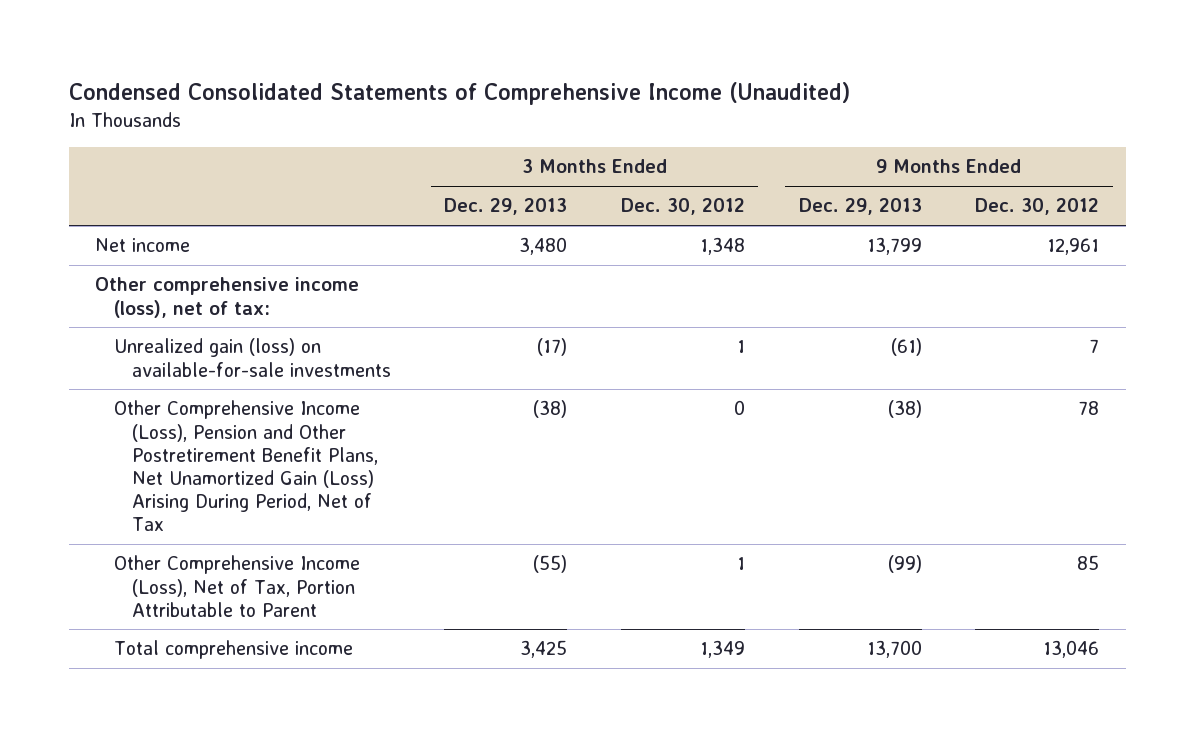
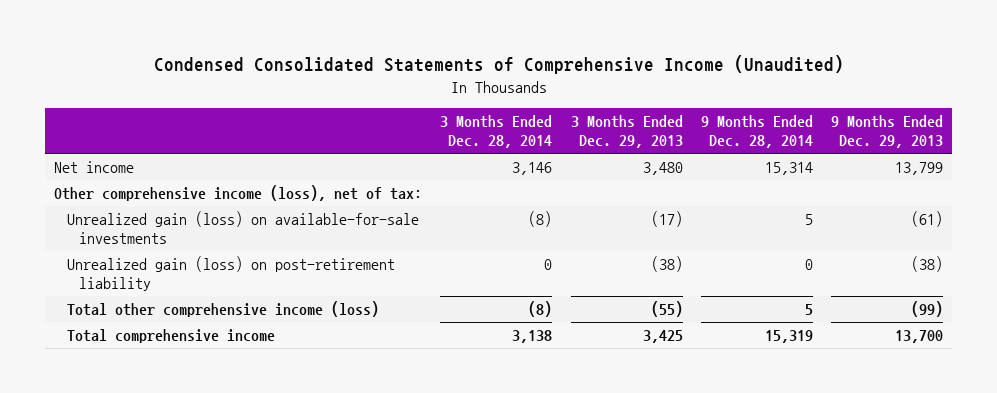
- | 3 Months Ended Dec. 29, 2013 | 3 Months Ended Dec. 30, 2012 | 9 Months Ended Dec. 29, 2013 | 9 Months Ended Dec. 30, 2012
+ | 3 Months Ended Dec. 28, 2014 | 3 Months Ended Dec. 29, 2013 | 9 Months Ended Dec. 28, 2014 | 9 Months Ended Dec. 29, 2013
- Other Comprehensive Income (Loss), Pension and Other Postretirement Benefit Plans, Net Unamortized Gain (Loss) Arising During Period, Net of Tax | (38) | 0 | (38) | 78
- Other Comprehensive Income (Loss), Net of Tax, Portion Attributable to Parent | (55) | 1 | (99) | 85
+ Unrealized gain (loss) on post-retirement liability | 0 | (38) | 0 | (38)
+ Total other comprehensive income (loss) | (8) | (55) | 5 | (99)

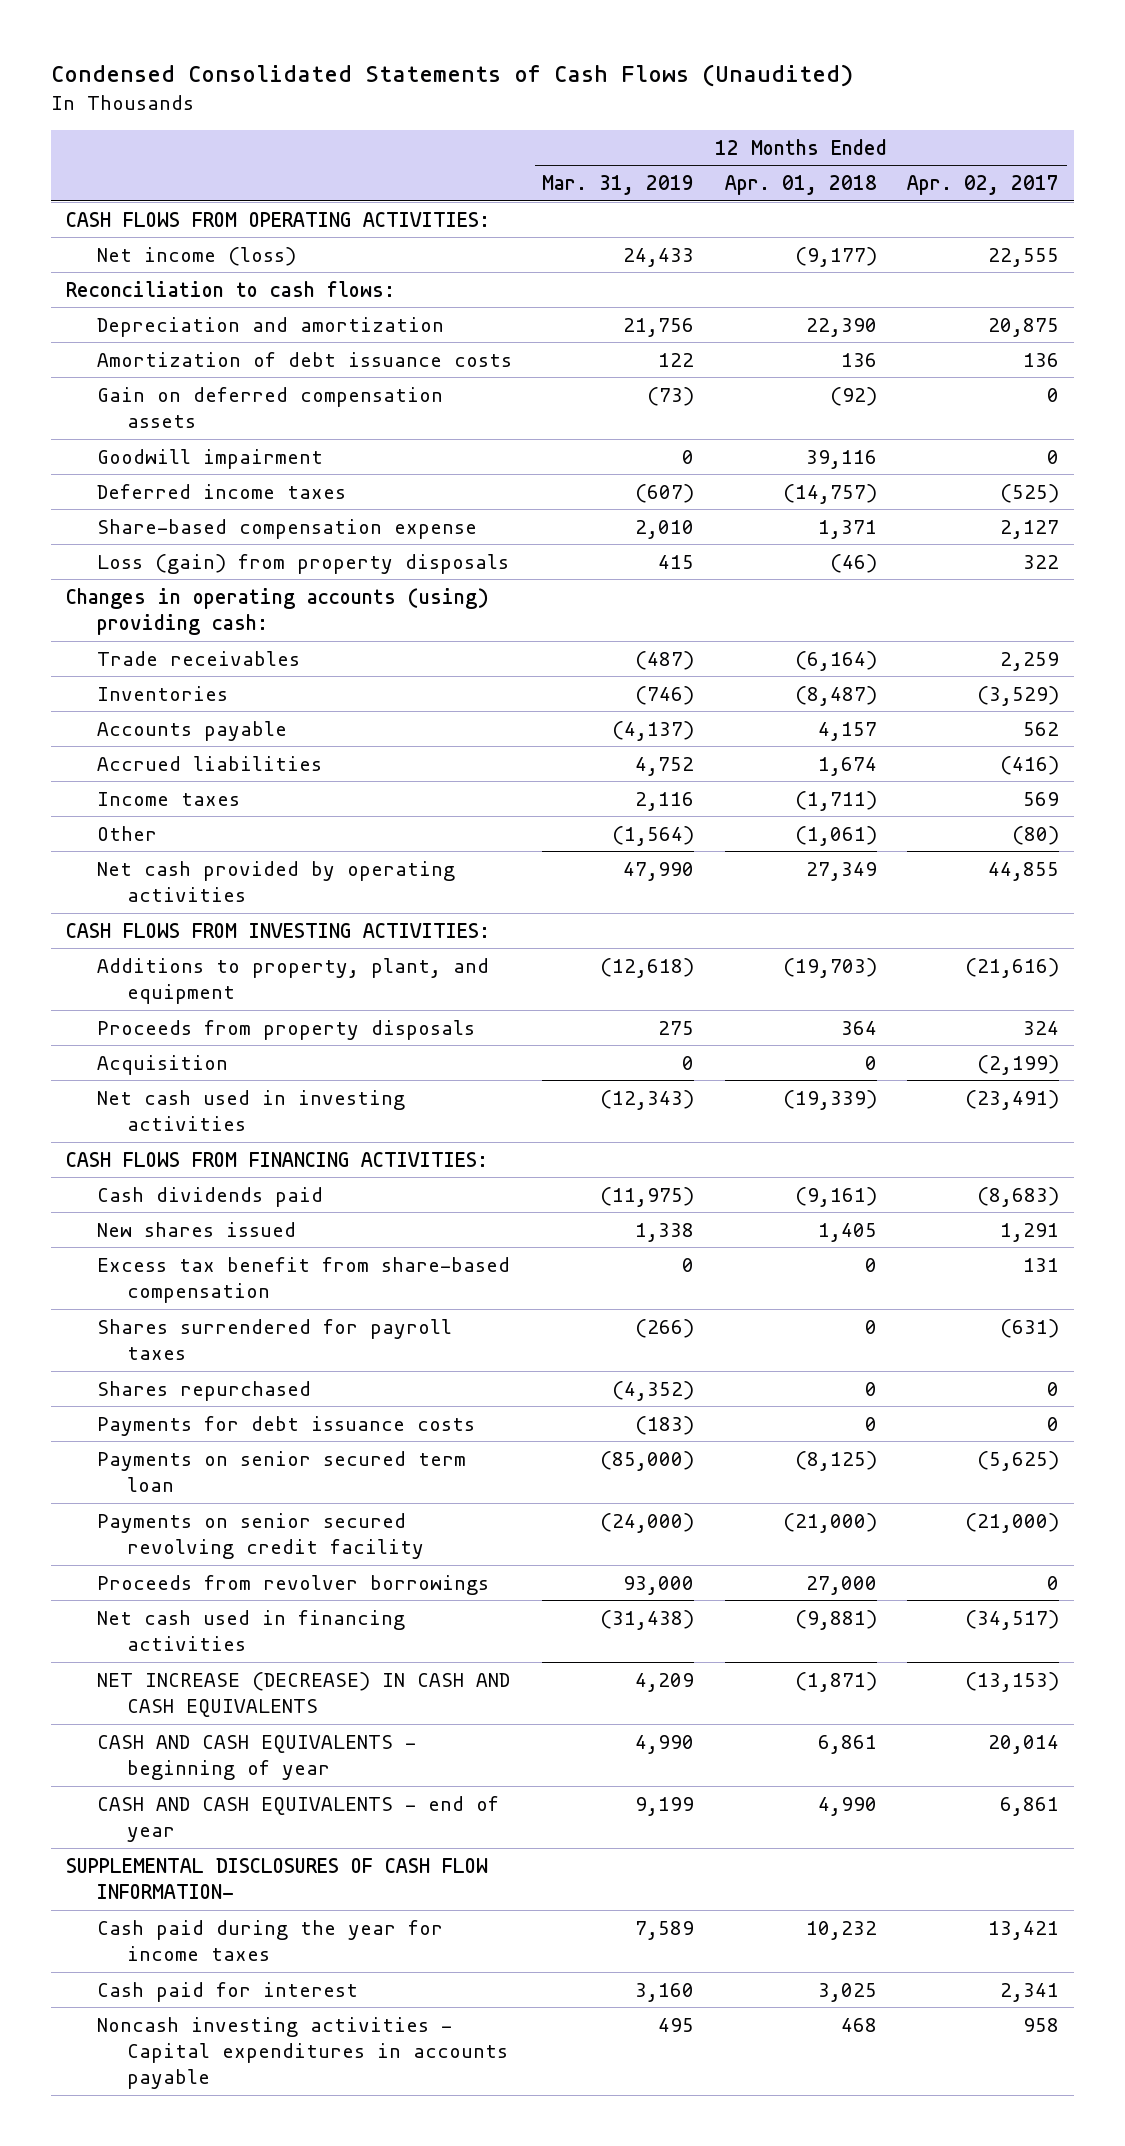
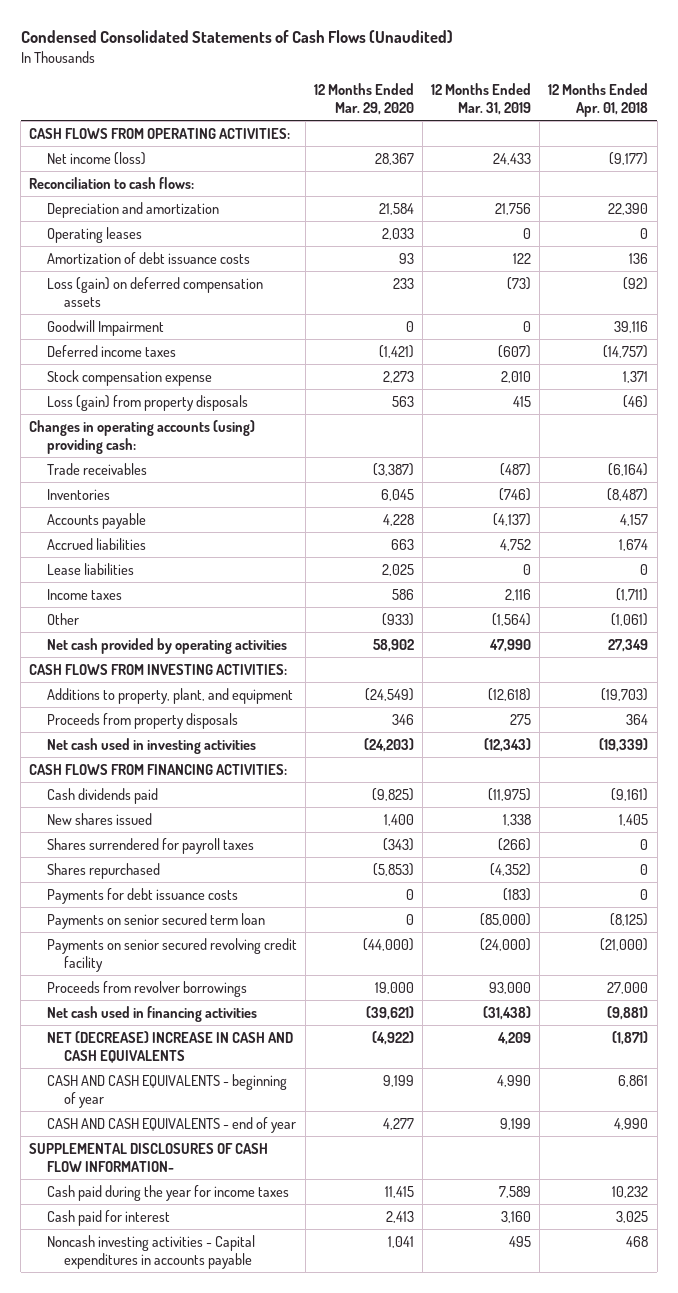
- | 12 Months Ended Mar. 31, 2019 | 12 Months Ended Apr. 01, 2018 | 12 Months Ended Apr. 02, 2017
+ | 12 Months Ended Mar. 29, 2020 | 12 Months Ended Mar. 31, 2019 | 12 Months Ended Apr. 01, 2018
+ Operating leases | 2,033 | 0 | 0
- Gain on deferred compensation assets | (73) | (92) | 0
- Goodwill impairment | 0 | 39,116 | 0
+ Loss (gain) on deferred compensation assets | 233 | (73) | (92)
+ Goodwill Impairment | 0 | 0 | 39,116
- Share-based compensation expense | 2,010 | 1,371 | 2,127
+ Stock compensation expense | 2,273 | 2,010 | 1,371
+ Lease liabilities | 2,025 | 0 | 0
- Acquisition | 0 | 0 | (2,199)
- Excess tax benefit from share-based compensation | 0 | 0 | 131
- NET INCREASE (DECREASE) IN CASH AND CASH EQUIVALENTS | 4,209 | (1,871) | (13,153)
+ NET (DECREASE) INCREASE IN CASH AND CASH EQUIVALENTS | (4,922) | 4,209 | (1,871)

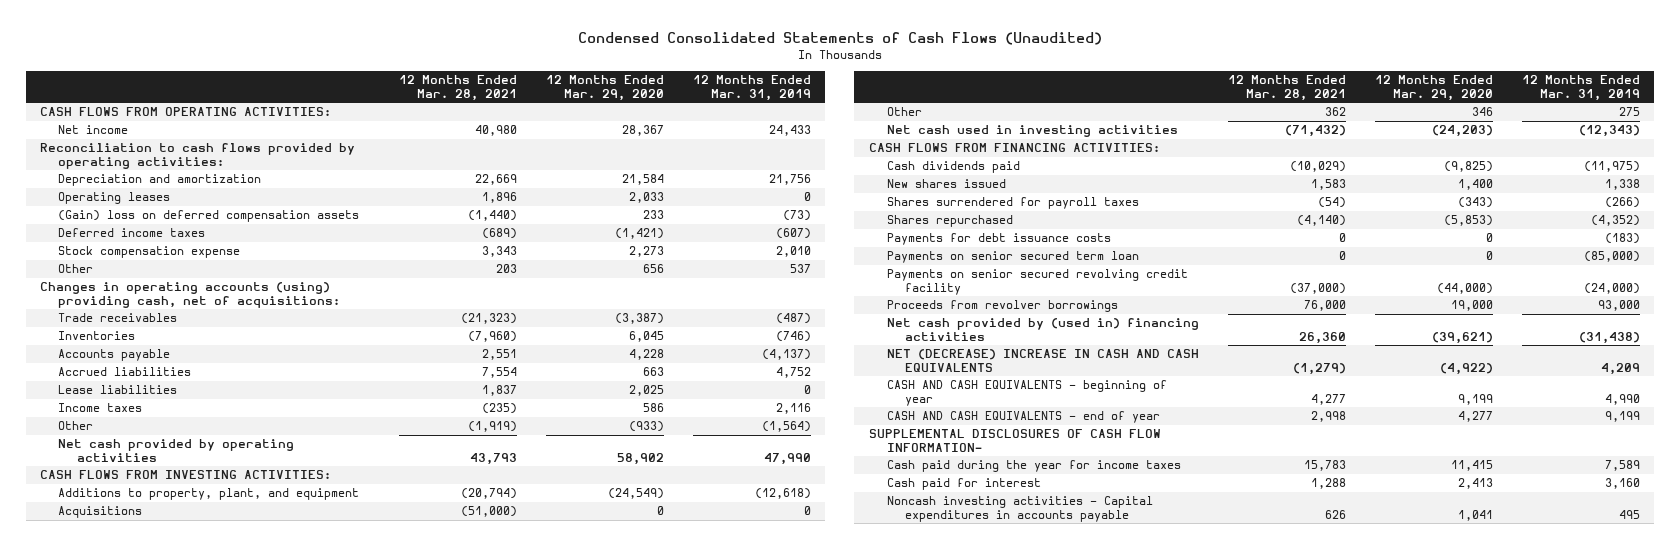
- | 12 Months Ended Mar. 29, 2020 | 12 Months Ended Mar. 31, 2019 | 12 Months Ended Apr. 01, 2018
+ | 12 Months Ended Mar. 28, 2021 | 12 Months Ended Mar. 29, 2020 | 12 Months Ended Mar. 31, 2019
- Net income (loss) | 28,367 | 24,433 | (9,177)
- Reconciliation to cash flows:
+ Net income | 40,980 | 28,367 | 24,433
+ Reconciliation to cash flows provided by operating activities:
- Amortization of debt issuance costs | 93 | 122 | 136
- Loss (gain) on deferred compensation assets | 233 | (73) | (92)
- Goodwill Impairment | 0 | 0 | 39,116
+ (Gain) loss on deferred compensation assets | (1,440) | 233 | (73)
- Loss (gain) from property disposals | 563 | 415 | (46)
- Changes in operating accounts (using) providing cash:
+ Other | 203 | 656 | 537
+ Changes in operating accounts (using) providing cash, net of acquisitions:
- Proceeds from property disposals | 346 | 275 | 364
+ Acquisitions | (51,000) | 0 | 0
+ Other | 362 | 346 | 275
- Net cash used in financing activities | (39,621) | (31,438) | (9,881)
+ Net cash provided by (used in) financing activities | 26,360 | (39,621) | (31,438)

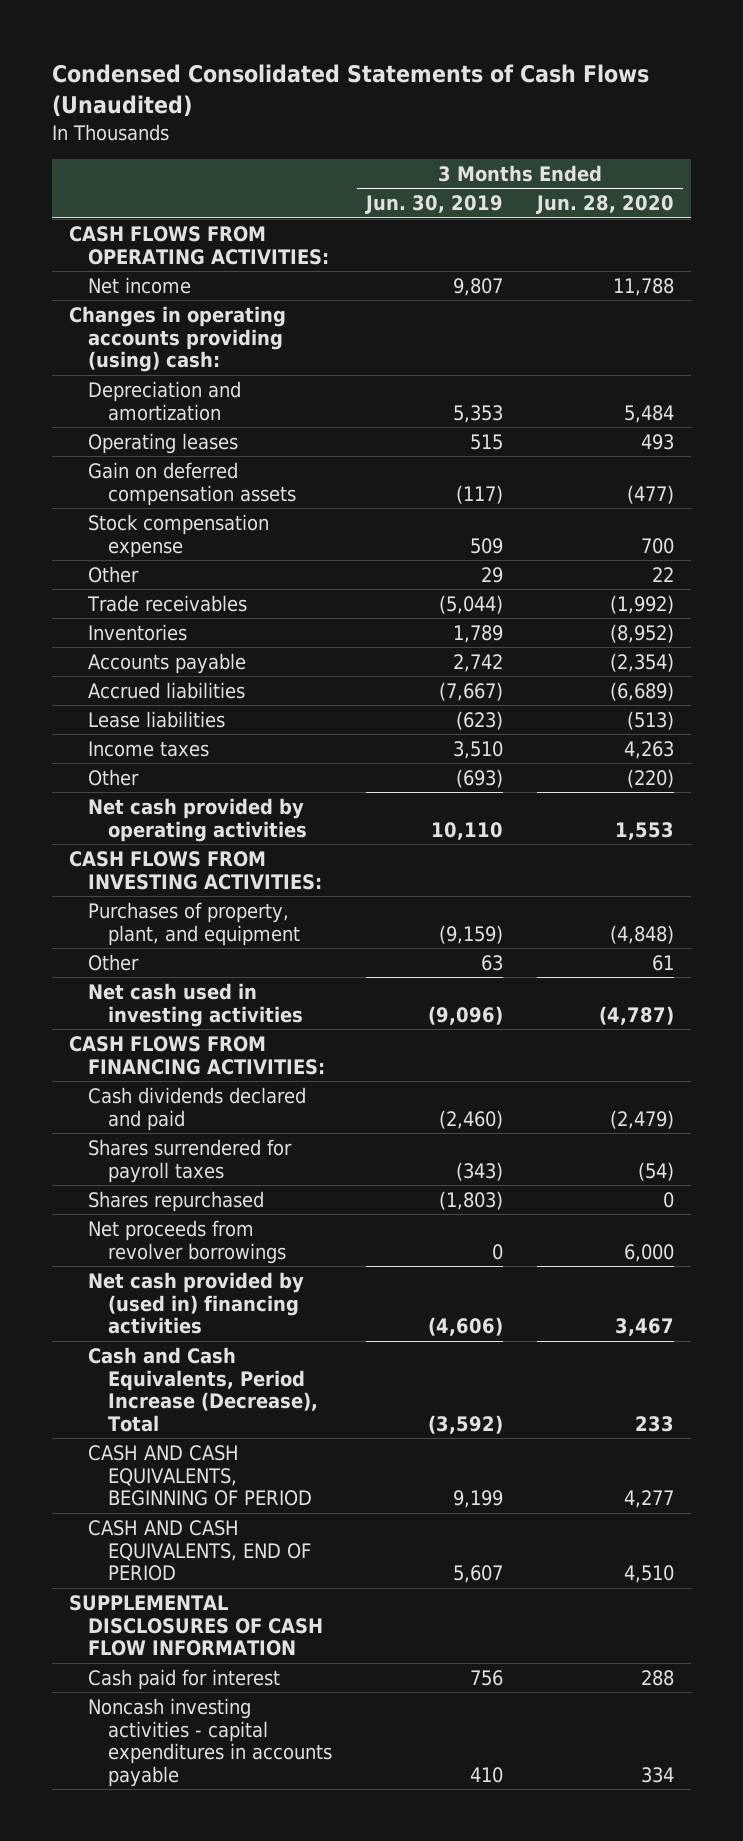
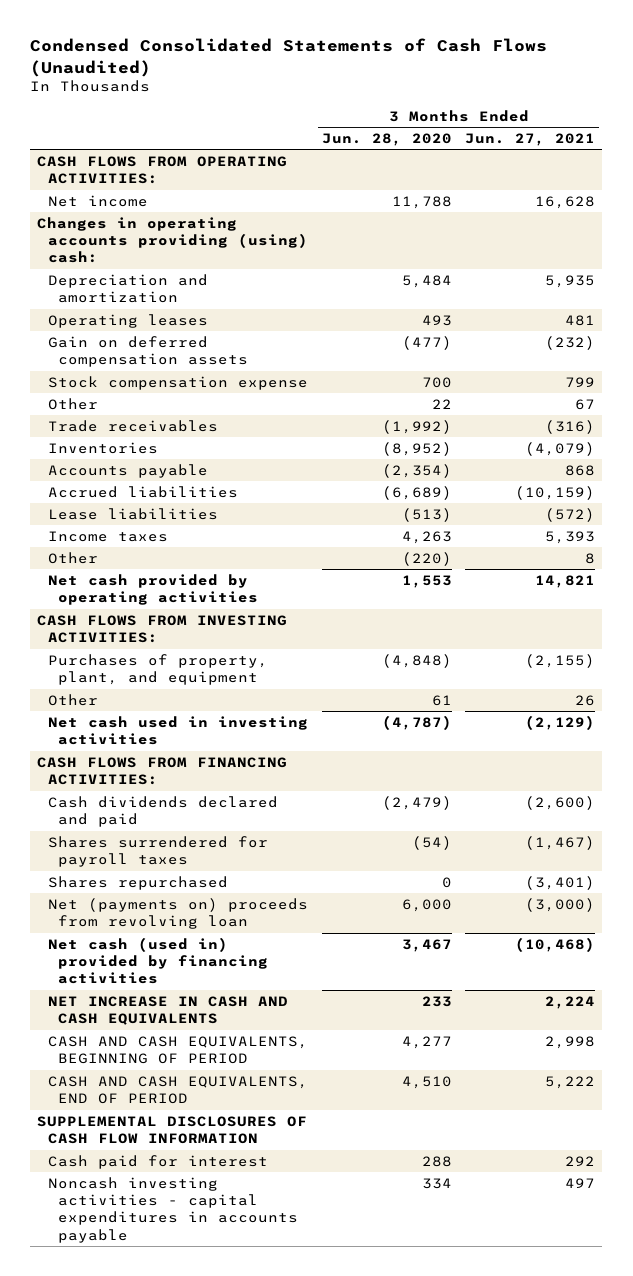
- | 3 Months Ended Jun. 30, 2019 | 3 Months Ended Jun. 28, 2020
+ | 3 Months Ended Jun. 28, 2020 | 3 Months Ended Jun. 27, 2021
- Net proceeds from revolver borrowings | 0 | 6,000
- Net cash provided by (used in) financing activities | (4,606) | 3,467
- Cash and Cash Equivalents, Period Increase (Decrease), Total | (3,592) | 233
+ Net (payments on) proceeds from revolving loan | 6,000 | (3,000)
+ Net cash (used in) provided by financing activities | 3,467 | (10,468)
+ NET INCREASE IN CASH AND CASH EQUIVALENTS | 233 | 2,224

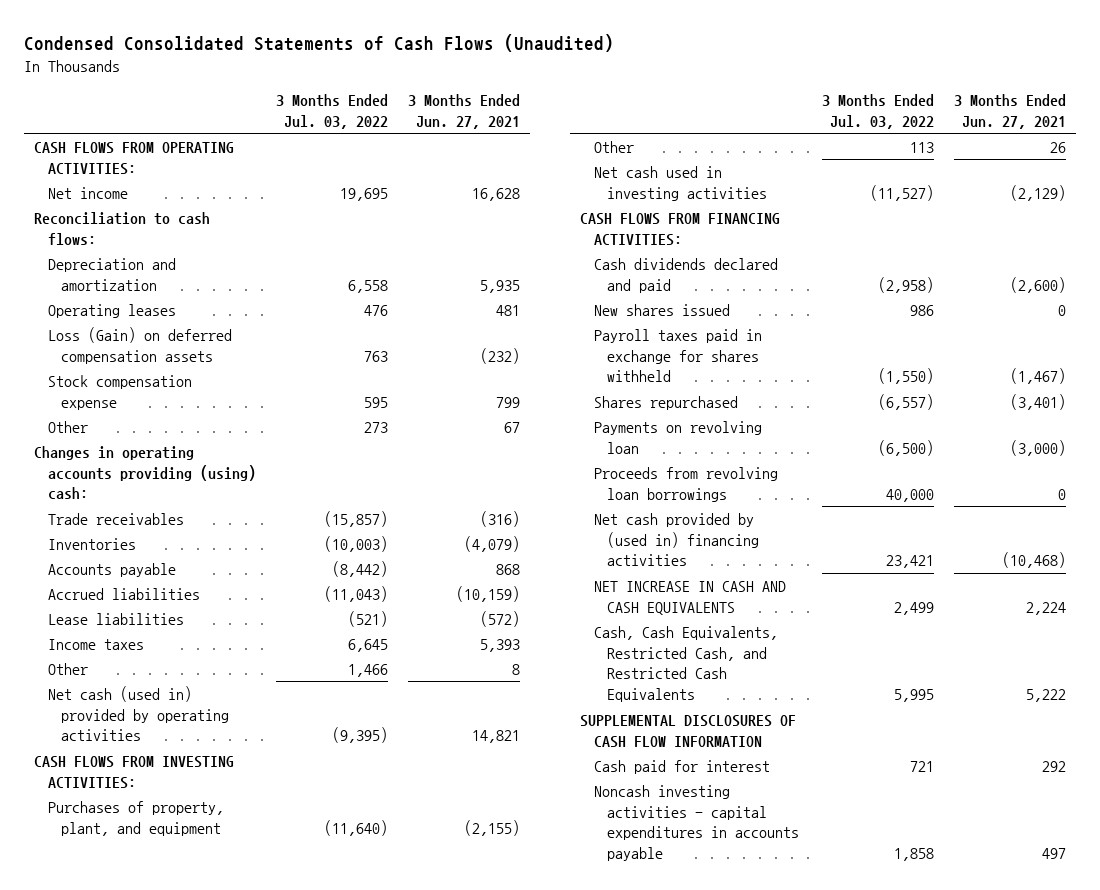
- | 3 Months Ended Jun. 28, 2020 | 3 Months Ended Jun. 27, 2021
+ | 3 Months Ended Jul. 03, 2022 | 3 Months Ended Jun. 27, 2021
+ Reconciliation to cash flows:
- Gain on deferred compensation assets | (477) | (232)
+ Loss (Gain) on deferred compensation assets | 763 | (232)
moved down: Changes in operating accounts providing (using) cash:
- Net cash provided by operating activities | 1,553 | 14,821
+ Net cash (used in) provided by operating activities | (9,395) | 14,821
- Shares surrendered for payroll taxes | (54) | (1,467)
+ New shares issued | 986 | 0
+ Payroll taxes paid in exchange for shares withheld | (1,550) | (1,467)
- Net (payments on) proceeds from revolving loan | 6,000 | (3,000)
- Net cash (used in) provided by financing activities | 3,467 | (10,468)
+ Payments on revolving loan | (6,500) | (3,000)
+ Proceeds from revolving loan borrowings | 40,000 | 0
+ Net cash provided by (used in) financing activities | 23,421 | (10,468)
- CASH AND CASH EQUIVALENTS, BEGINNING OF PERIOD | 4,277 | 2,998
- CASH AND CASH EQUIVALENTS, END OF PERIOD | 4,510 | 5,222
+ Cash, Cash Equivalents, Restricted Cash, and Restricted Cash Equivalents | 5,995 | 5,222

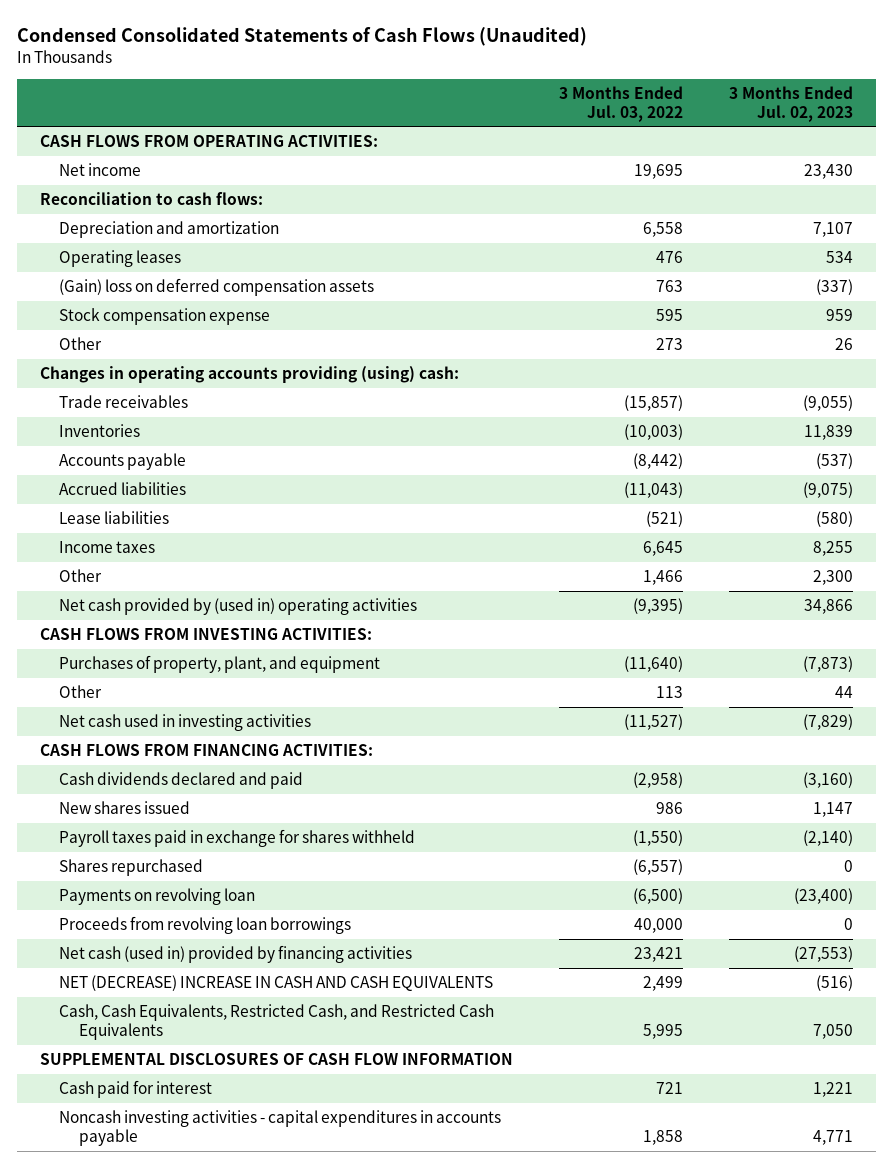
- | 3 Months Ended Jul. 03, 2022 | 3 Months Ended Jun. 27, 2021
+ | 3 Months Ended Jul. 03, 2022 | 3 Months Ended Jul. 02, 2023
- Loss (Gain) on deferred compensation assets | 763 | (232)
+ (Gain) loss on deferred compensation assets | 763 | (337)
- Net cash (used in) provided by operating activities | (9,395) | 14,821
+ Net cash provided by (used in) operating activities | (9,395) | 34,866
- Net cash provided by (used in) financing activities | 23,421 | (10,468)
- NET INCREASE IN CASH AND CASH EQUIVALENTS | 2,499 | 2,224
+ Net cash (used in) provided by financing activities | 23,421 | (27,553)
+ NET (DECREASE) INCREASE IN CASH AND CASH EQUIVALENTS | 2,499 | (516)

